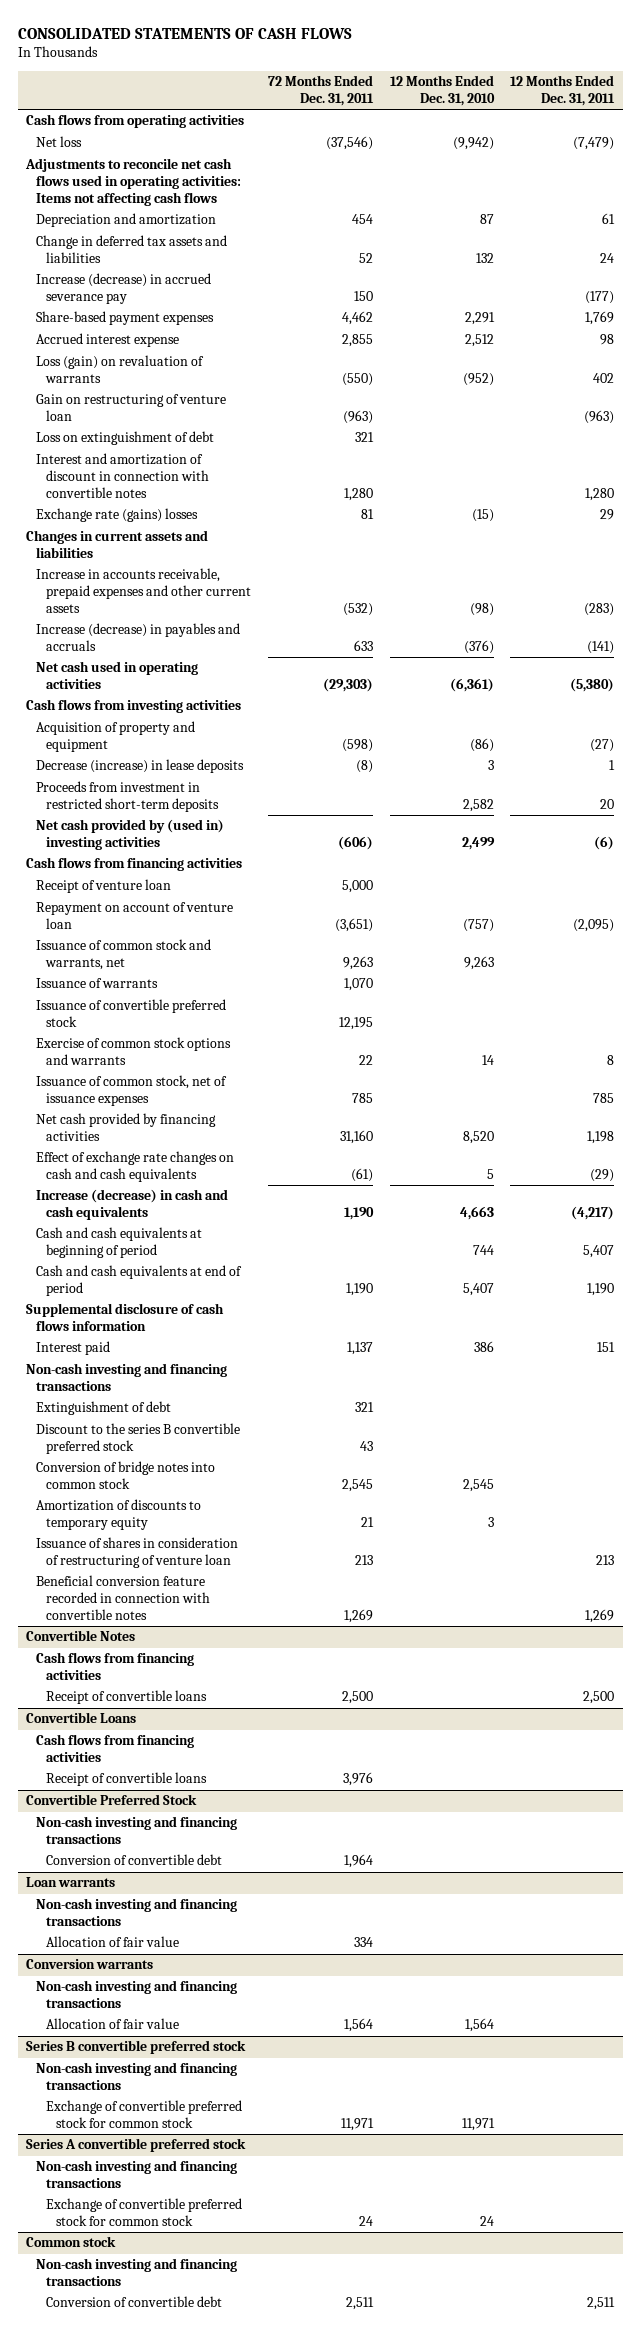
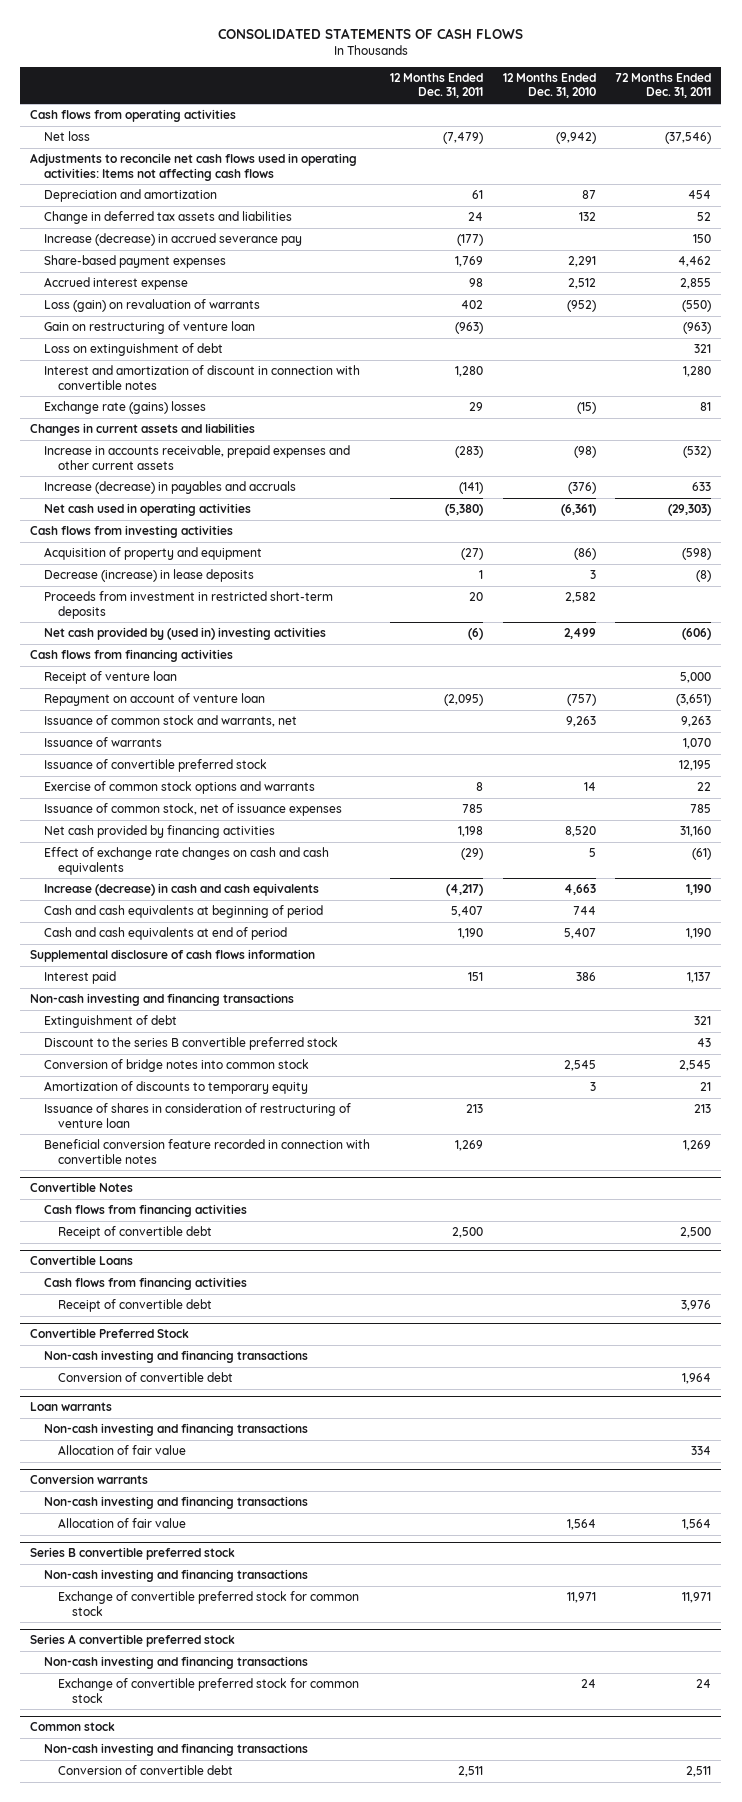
- | 72 Months Ended Dec. 31, 2011 | 12 Months Ended Dec. 31, 2010 | 12 Months Ended Dec. 31, 2011
+ | 12 Months Ended Dec. 31, 2011 | 12 Months Ended Dec. 31, 2010 | 72 Months Ended Dec. 31, 2011
@ Convertible Notes
- Receipt of convertible loans | 2,500 | | 2,500
+ Receipt of convertible debt | 2,500 | | 2,500
@ Convertible Loans
- Receipt of convertible loans | 3,976 | |
+ Receipt of convertible debt | | | 3,976

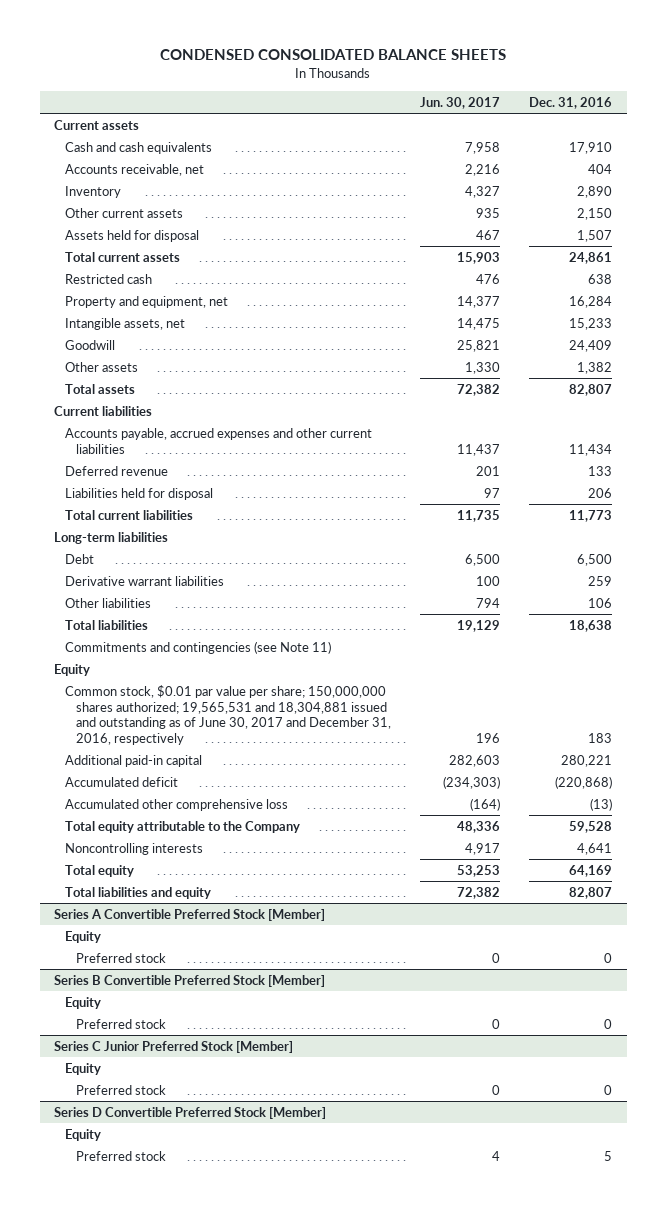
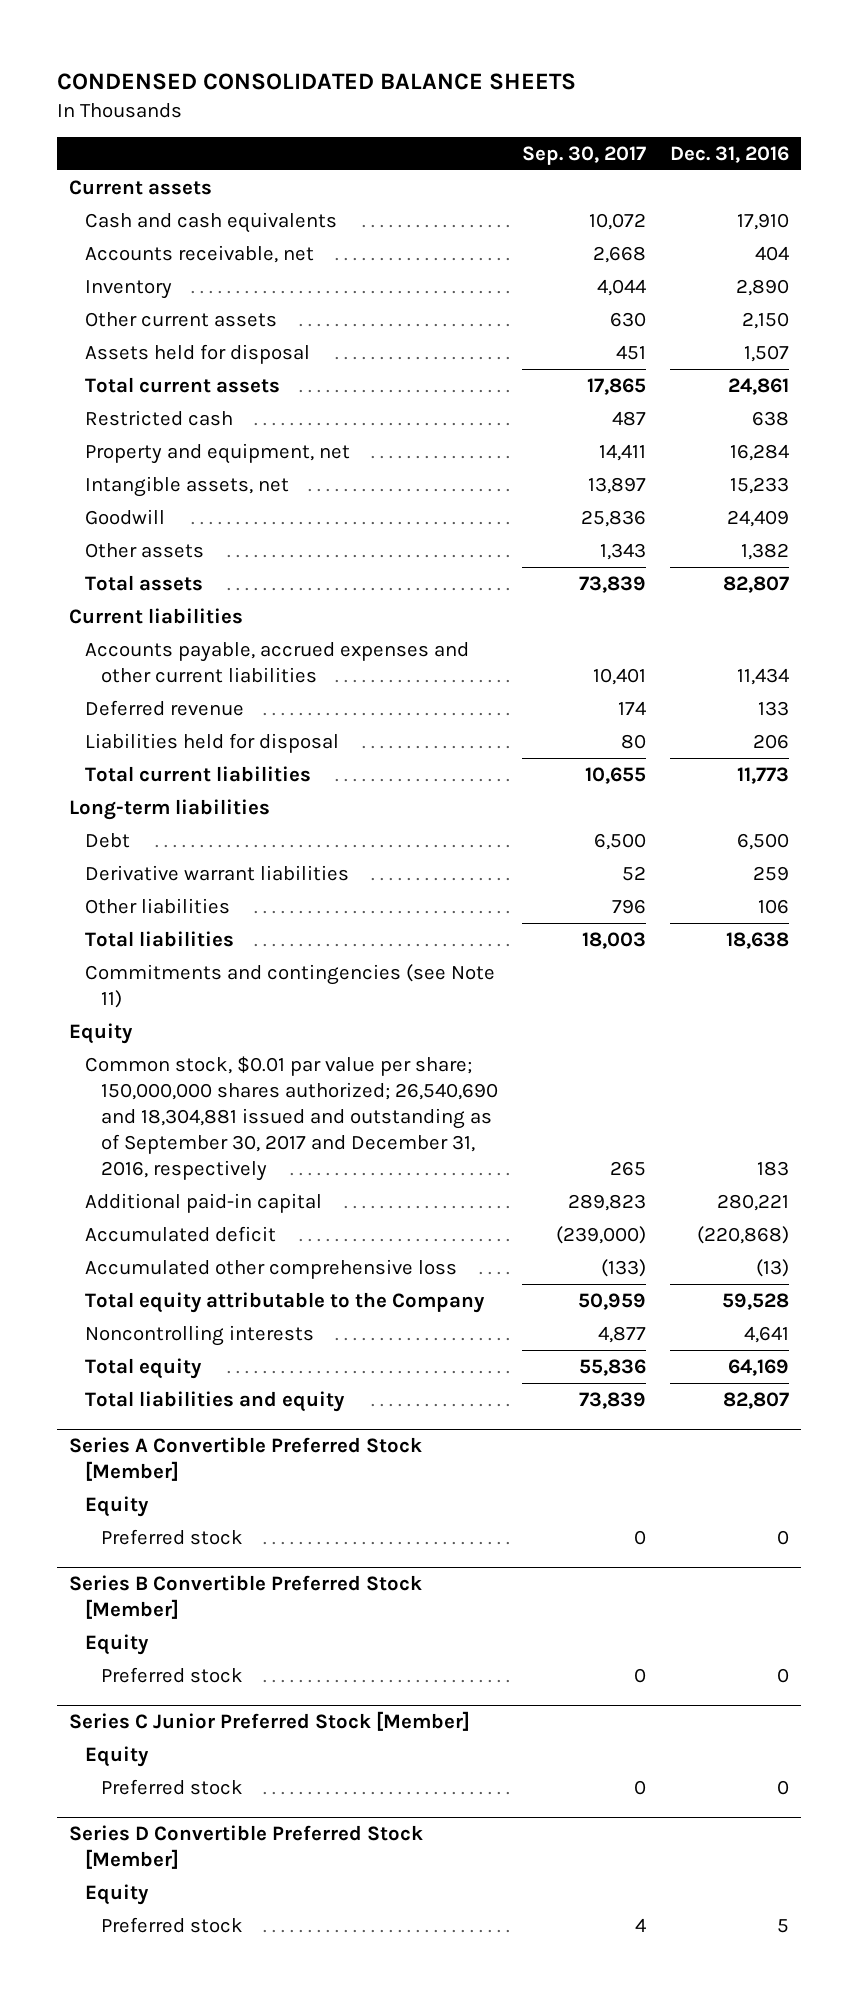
- | Jun. 30, 2017 | Dec. 31, 2016
+ | Sep. 30, 2017 | Dec. 31, 2016
- Common stock, $0.01 par value per share; 150,000,000 shares authorized; 19,565,531 and 18,304,881 issued and outstanding as of June 30, 2017 and December 31, 2016, respectively | 196 | 183
+ Common stock, $0.01 par value per share; 150,000,000 shares authorized; 26,540,690 and 18,304,881 issued and outstanding as of September 30, 2017 and December 31, 2016, respectively | 265 | 183

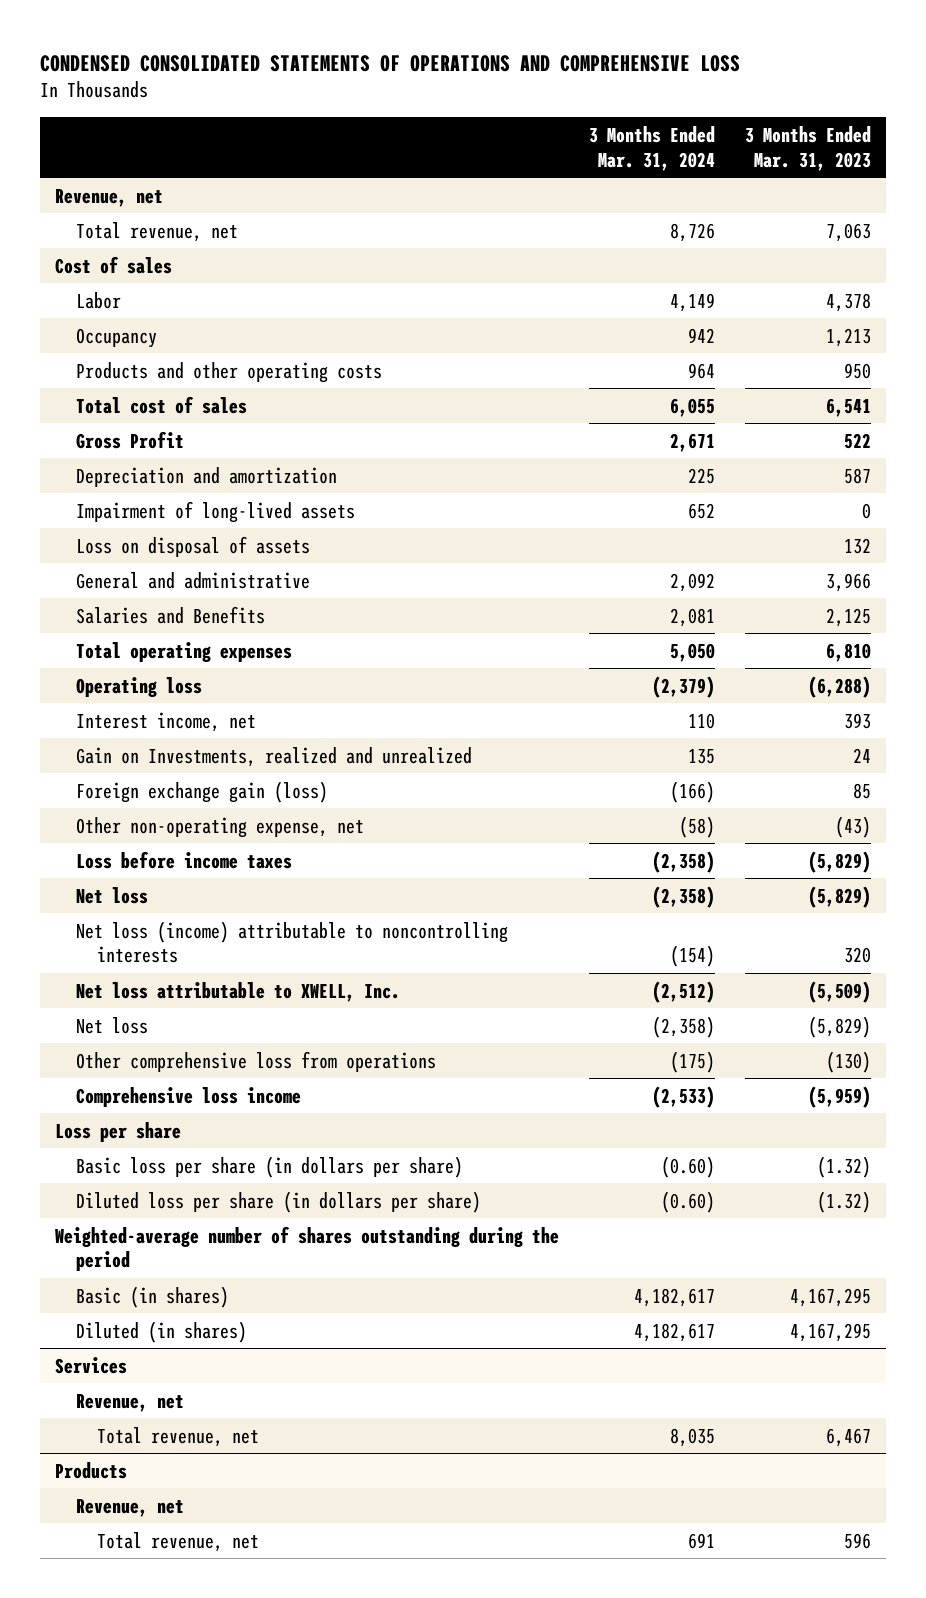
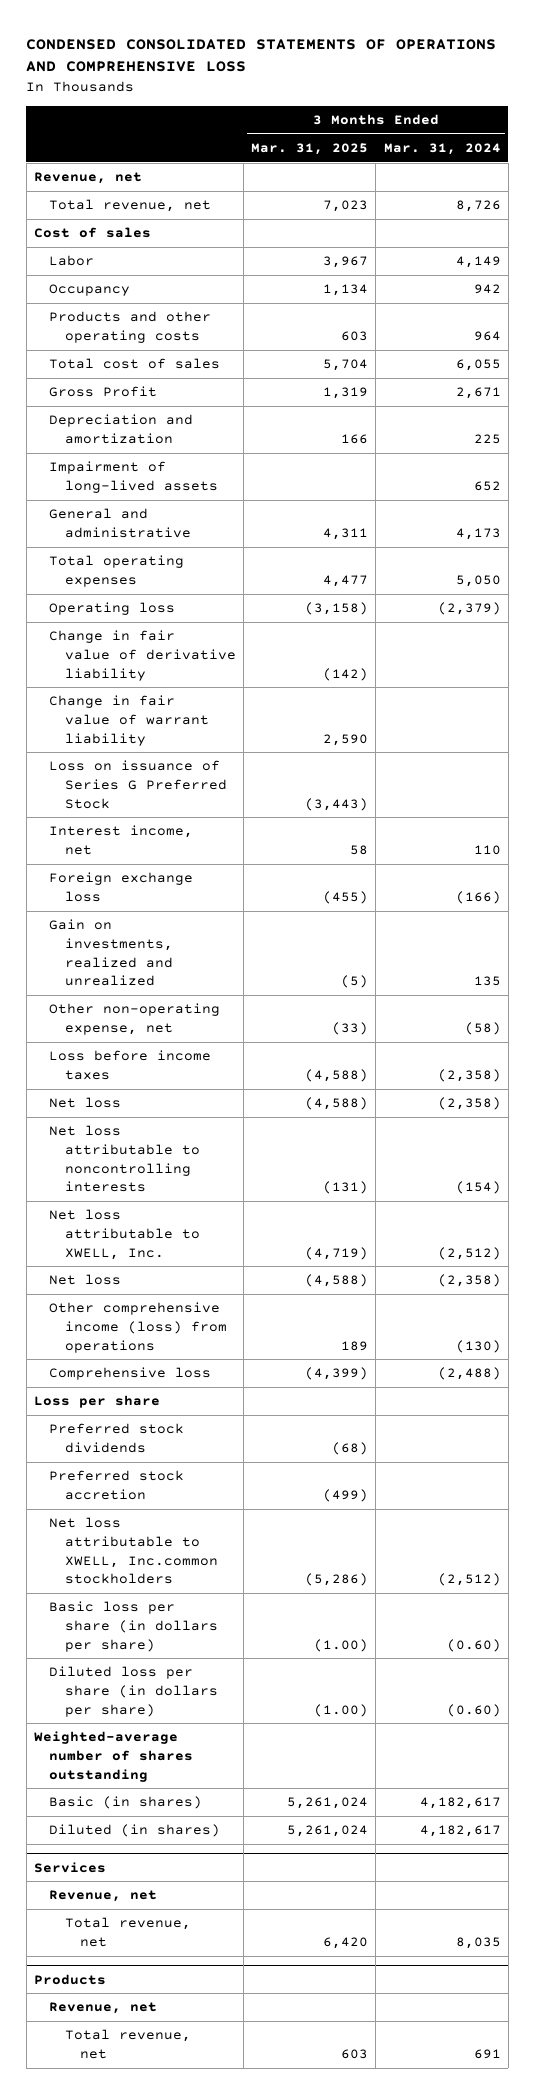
- | 3 Months Ended Mar. 31, 2024 | 3 Months Ended Mar. 31, 2023
+ | 3 Months Ended Mar. 31, 2025 | 3 Months Ended Mar. 31, 2024
- Loss on disposal of assets | | 132
- General and administrative | 2,092 | 3,966
- Salaries and Benefits | 2,081 | 2,125
+ General and administrative | 4,311 | 4,173
+ Change in fair value of derivative liability | (142) |
+ Change in fair value of warrant liability | 2,590 |
+ Loss on issuance of Series G Preferred Stock | (3,443) |
- Gain on Investments, realized and unrealized | 135 | 24
- Foreign exchange gain (loss) | (166) | 85
+ Foreign exchange loss | (455) | (166)
+ Gain on investments, realized and unrealized | (5) | 135
- Net loss (income) attributable to noncontrolling interests | (154) | 320
+ Net loss attributable to noncontrolling interests | (131) | (154)
- Other comprehensive loss from operations | (175) | (130)
- Comprehensive loss income | (2,533) | (5,959)
+ Other comprehensive income (loss) from operations | 189 | (130)
+ Comprehensive loss | (4,399) | (2,488)
+ Preferred stock dividends | (68) |
+ Preferred stock accretion | (499) |
+ Net loss attributable to XWELL, Inc.common stockholders | (5,286) | (2,512)
- Weighted-average number of shares outstanding during the period
+ Weighted-average number of shares outstanding

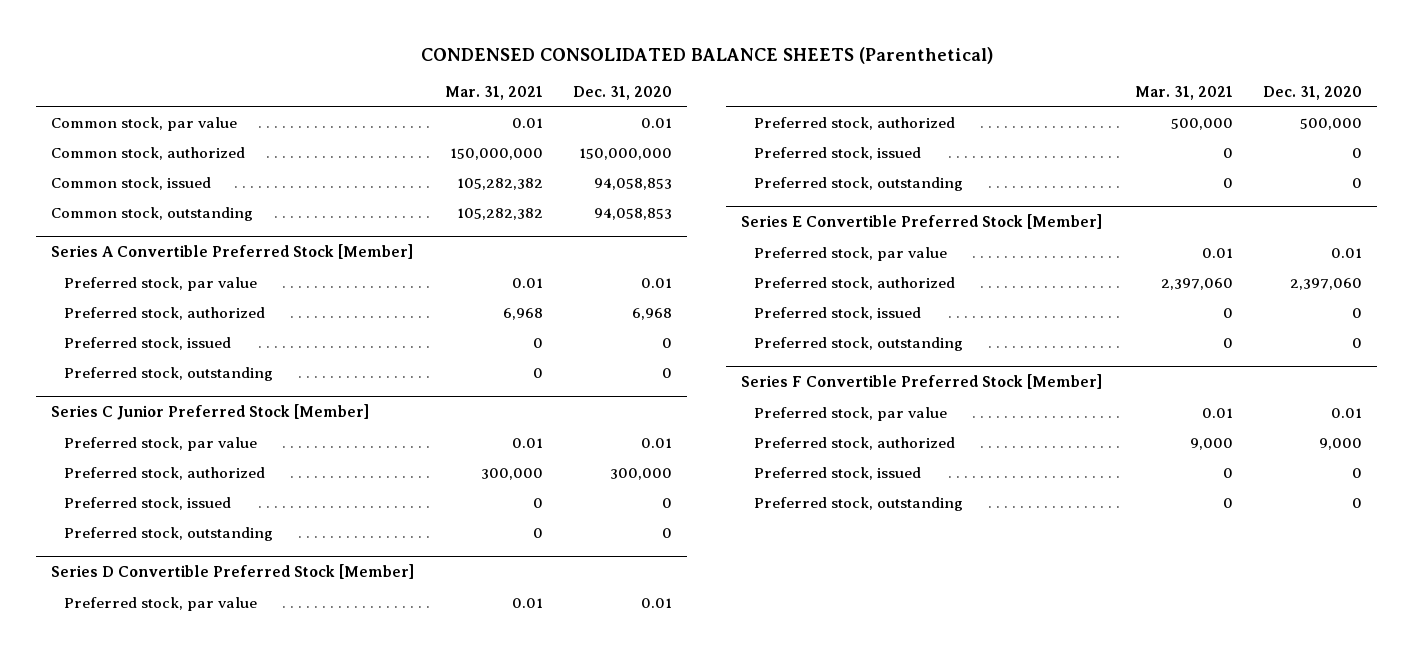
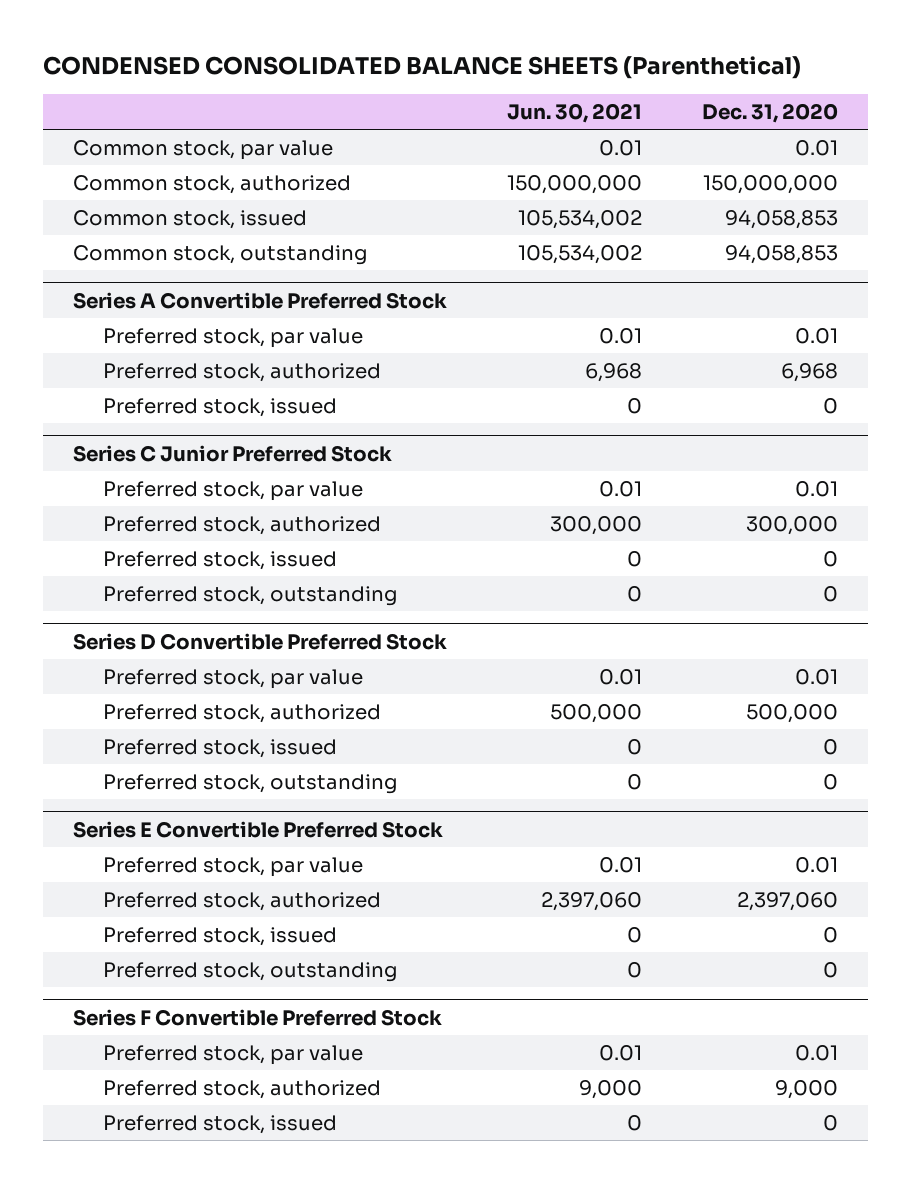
- | Mar. 31, 2021 | Dec. 31, 2020
+ | Jun. 30, 2021 | Dec. 31, 2020
- Series A Convertible Preferred Stock [Member]
+ Series A Convertible Preferred Stock
- Preferred stock, outstanding | 0 | 0
- Series C Junior Preferred Stock [Member]
+ Series C Junior Preferred Stock
- Series D Convertible Preferred Stock [Member]
+ Series D Convertible Preferred Stock
- Series E Convertible Preferred Stock [Member]
+ Series E Convertible Preferred Stock
- Series F Convertible Preferred Stock [Member]
+ Series F Convertible Preferred Stock
- Preferred stock, outstanding | 0 | 0

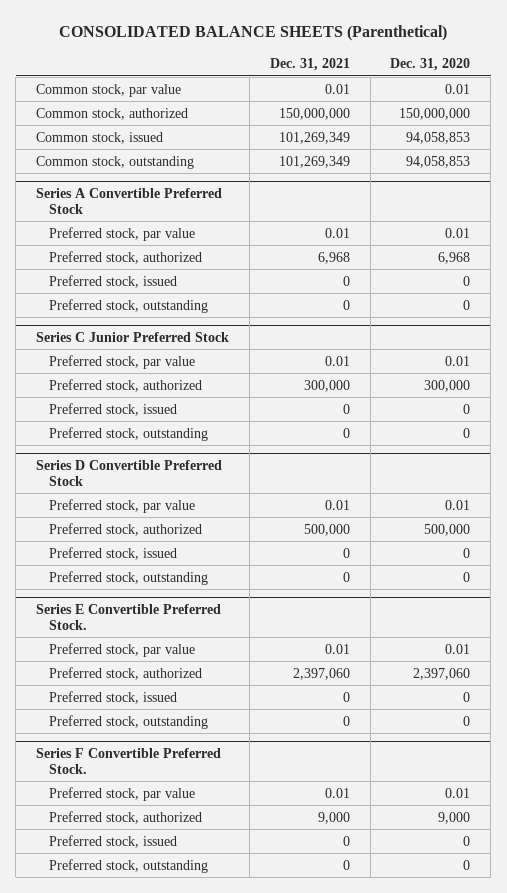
- CONDENSED CONSOLIDATED BALANCE SHEETS (Parenthetical)
+ CONSOLIDATED BALANCE SHEETS (Parenthetical)
- | Jun. 30, 2021 | Dec. 31, 2020
+ | Dec. 31, 2021 | Dec. 31, 2020
@ Series A Convertible Preferred Stock
+ Preferred stock, outstanding | 0 | 0
- Series E Convertible Preferred Stock
+ Series E Convertible Preferred Stock.
- Series F Convertible Preferred Stock
+ Series F Convertible Preferred Stock.
+ Preferred stock, outstanding | 0 | 0

